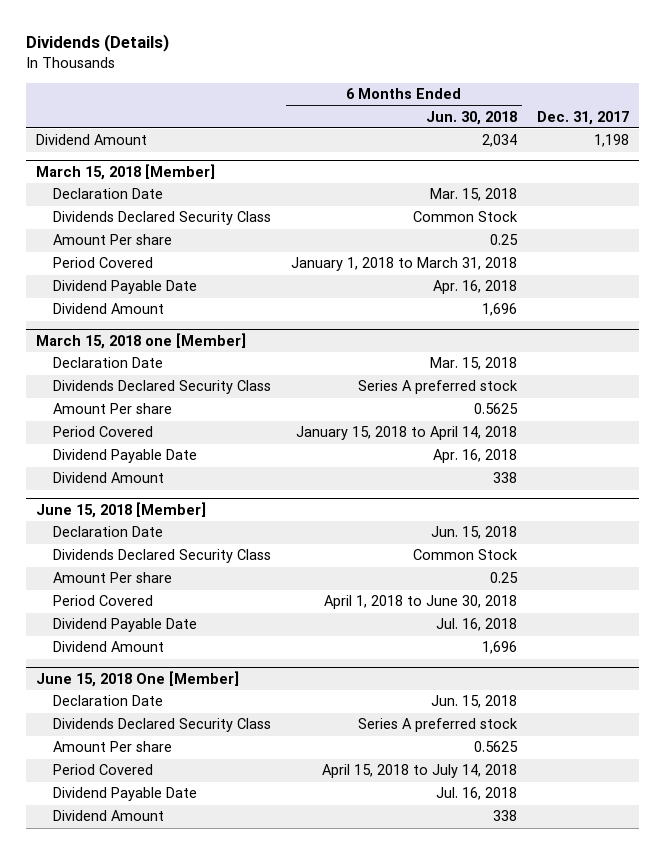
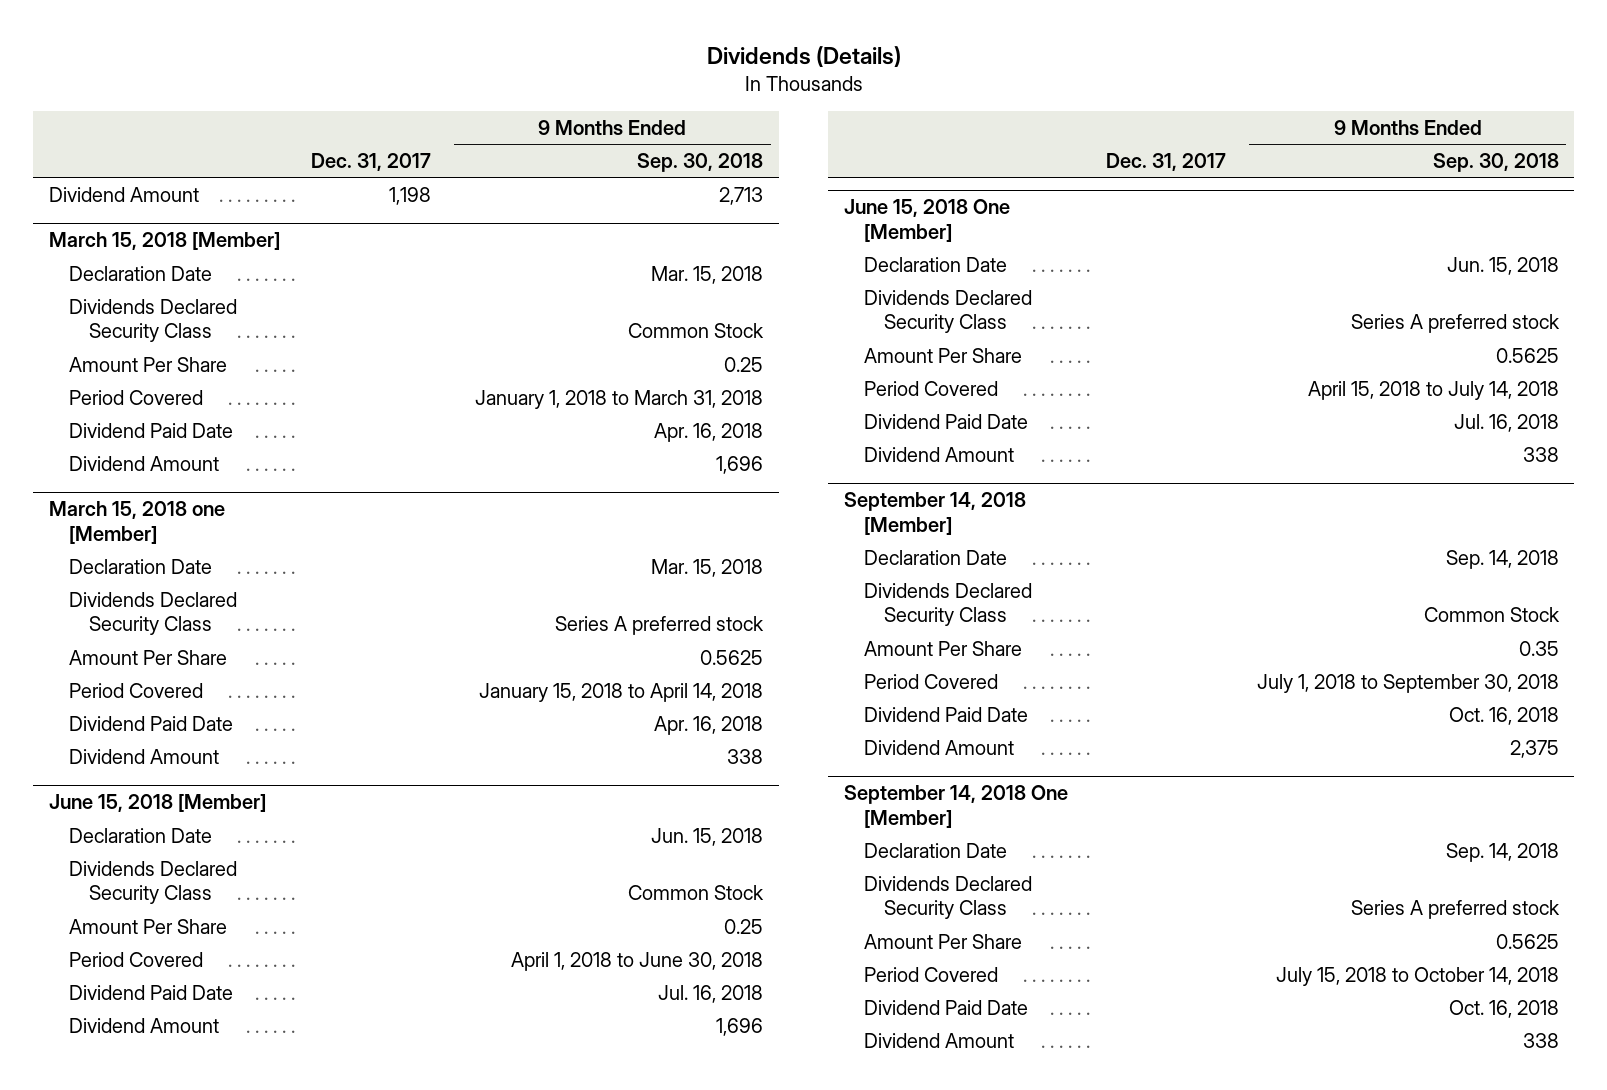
- | 6 Months Ended Jun. 30, 2018 | Dec. 31, 2017
+ | Dec. 31, 2017 | 9 Months Ended Sep. 30, 2018
@ March 15, 2018 [Member]
- Amount Per share | 0.25 |
+ Amount Per Share | | 0.25
- Dividend Payable Date | Apr. 16, 2018 |
+ Dividend Paid Date | | Apr. 16, 2018
@ March 15, 2018 one [Member]
- Amount Per share | 0.5625 |
+ Amount Per Share | | 0.5625
- Dividend Payable Date | Apr. 16, 2018 |
+ Dividend Paid Date | | Apr. 16, 2018
@ June 15, 2018 [Member]
- Amount Per share | 0.25 |
+ Amount Per Share | | 0.25
- Dividend Payable Date | Jul. 16, 2018 |
+ Dividend Paid Date | | Jul. 16, 2018
@ June 15, 2018 One [Member]
- Amount Per share | 0.5625 |
+ Amount Per Share | | 0.5625
- Dividend Payable Date | Jul. 16, 2018 |
+ Dividend Paid Date | | Jul. 16, 2018
+ September 14, 2018 [Member]
+ Declaration Date | | Sep. 14, 2018
+ Dividends Declared Security Class | | Common Stock
+ Amount Per Share | | 0.35
+ Period Covered | | July 1, 2018 to September 30, 2018
+ Dividend Paid Date | | Oct. 16, 2018
+ Dividend Amount | | 2,375
+ September 14, 2018 One [Member]
+ Declaration Date | | Sep. 14, 2018
+ Dividends Declared Security Class | | Series A preferred stock
+ Amount Per Share | | 0.5625
+ Period Covered | | July 15, 2018 to October 14, 2018
+ Dividend Paid Date | | Oct. 16, 2018
+ Dividend Amount | | 338

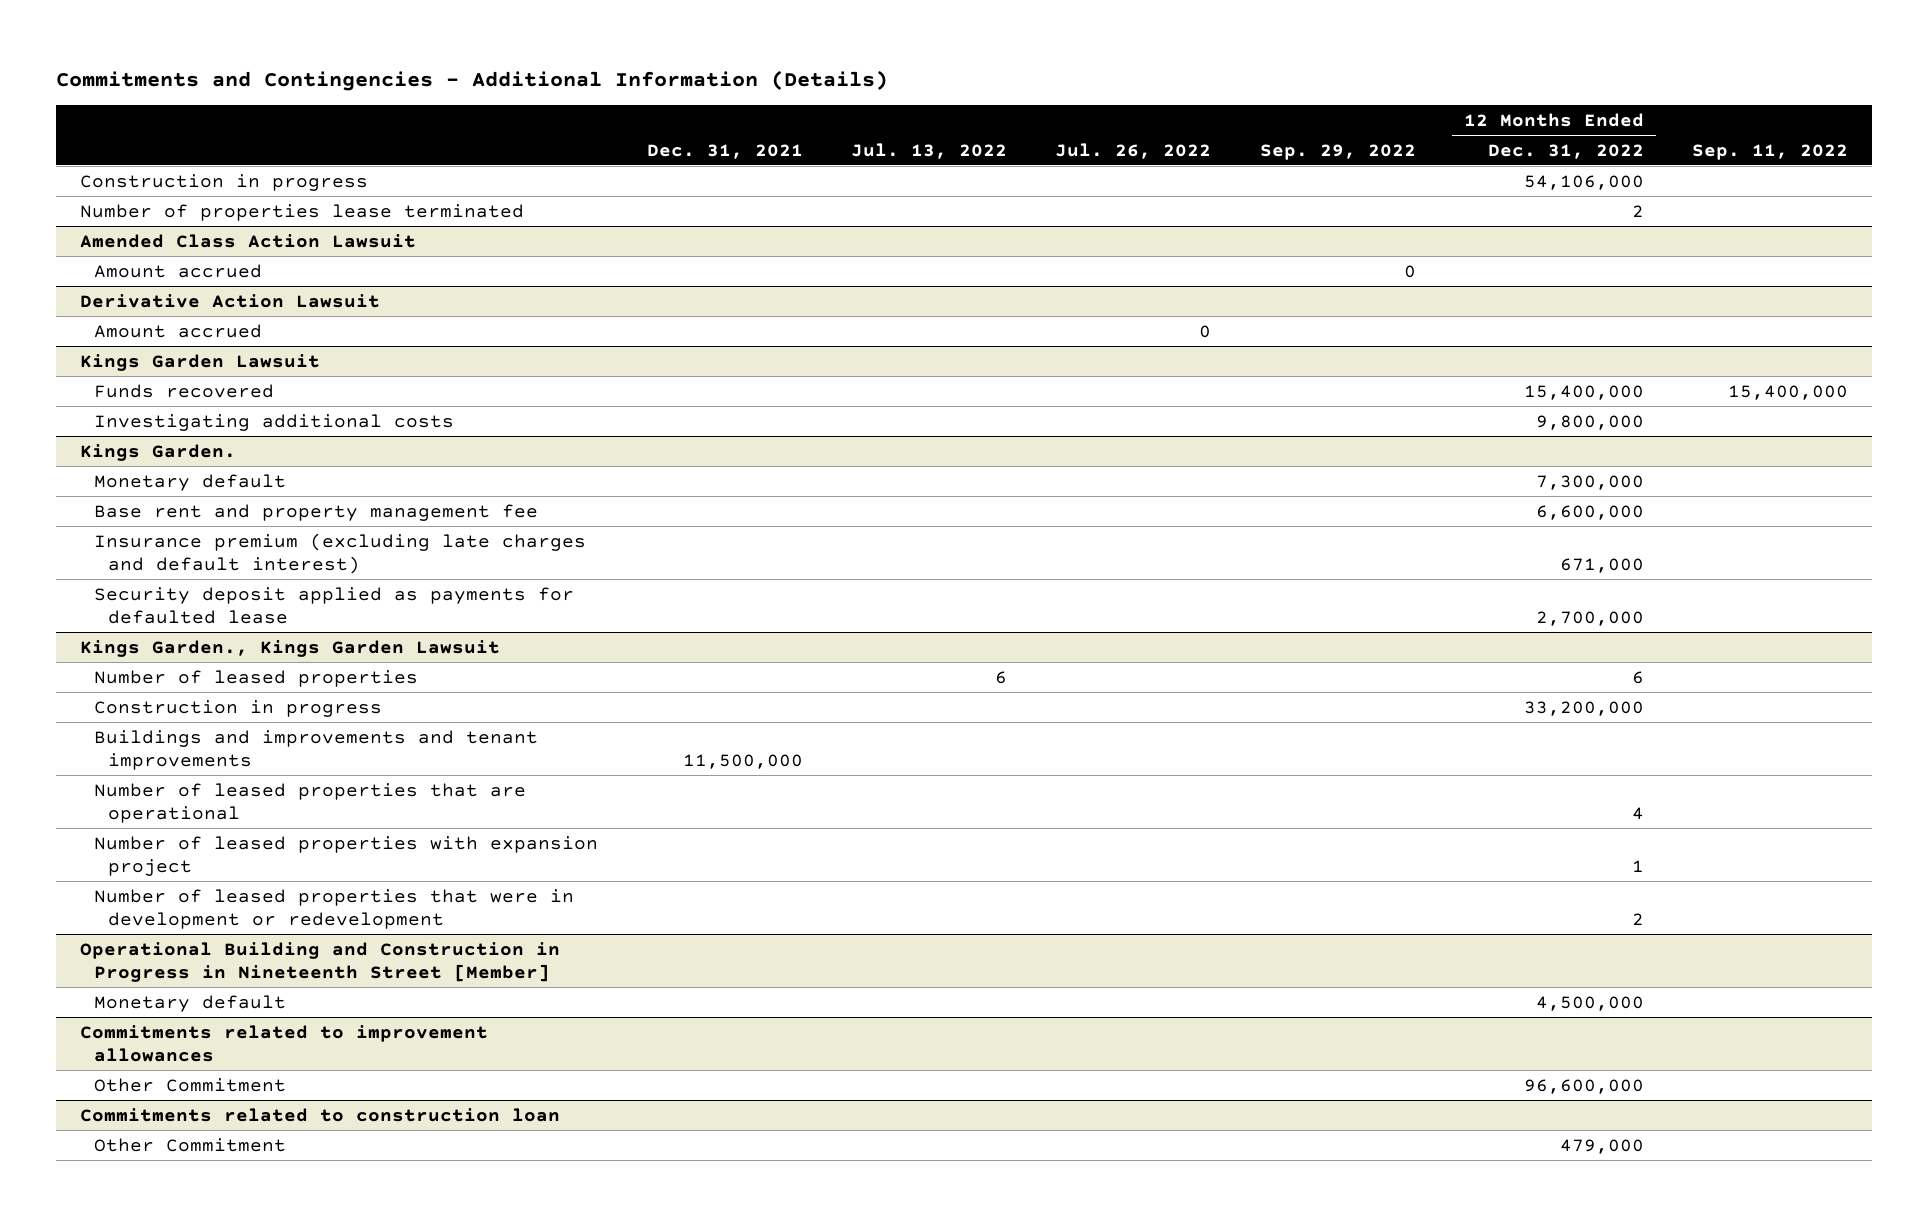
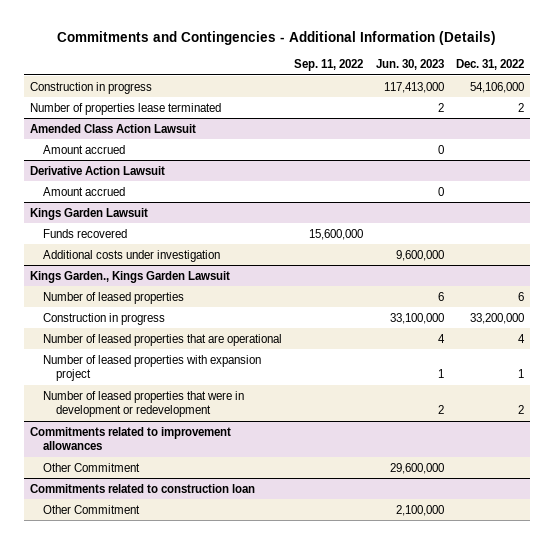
- | Dec. 31, 2021 | Jul. 13, 2022 | Jul. 26, 2022 | Sep. 29, 2022 | 12 Months Ended Dec. 31, 2022 | Sep. 11, 2022
+ | Sep. 11, 2022 | Jun. 30, 2023 | Dec. 31, 2022
@ Kings Garden Lawsuit
- Funds recovered | | | | | 15,400,000 | 15,400,000
- Investigating additional costs | | | | | 9,800,000 |
- Kings Garden.
- Monetary default | | | | | 7,300,000 |
- Base rent and property management fee | | | | | 6,600,000 |
- Insurance premium (excluding late charges and default interest) | | | | | 671,000 |
- Security deposit applied as payments for defaulted lease | | | | | 2,700,000 |
@ Kings Garden Lawsuit
+ Funds recovered | 15,600,000 | |
+ Additional costs under investigation | | 9,600,000 |
@ Kings Garden., Kings Garden Lawsuit
- Buildings and improvements and tenant improvements | 11,500,000 | | | | |
- Operational Building and Construction in Progress in Nineteenth Street [Member]
- Monetary default | | | | | 4,500,000 |

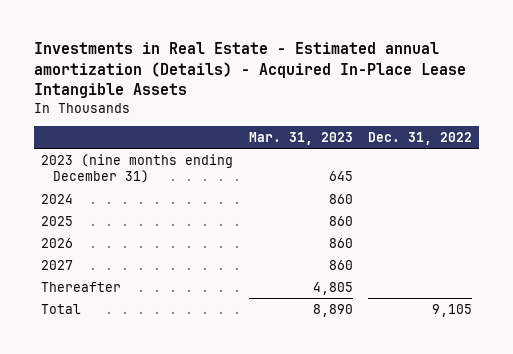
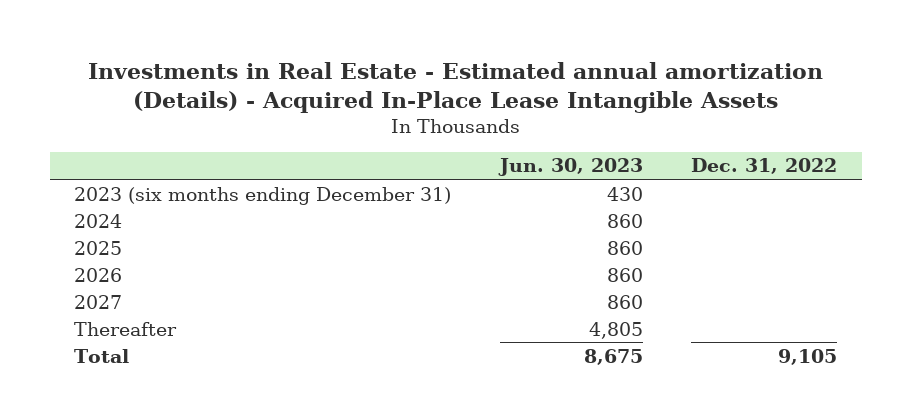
- | Mar. 31, 2023 | Dec. 31, 2022
+ | Jun. 30, 2023 | Dec. 31, 2022
- 2023 (nine months ending December 31) | 645 |
+ 2023 (six months ending December 31) | 430 |

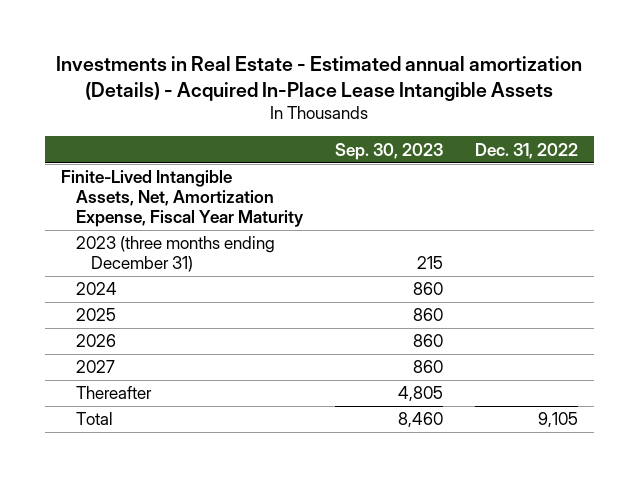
- | Jun. 30, 2023 | Dec. 31, 2022
+ | Sep. 30, 2023 | Dec. 31, 2022
- 2023 (six months ending December 31) | 430 |
+ Finite-Lived Intangible Assets, Net, Amortization Expense, Fiscal Year Maturity
+ 2023 (three months ending December 31) | 215 |

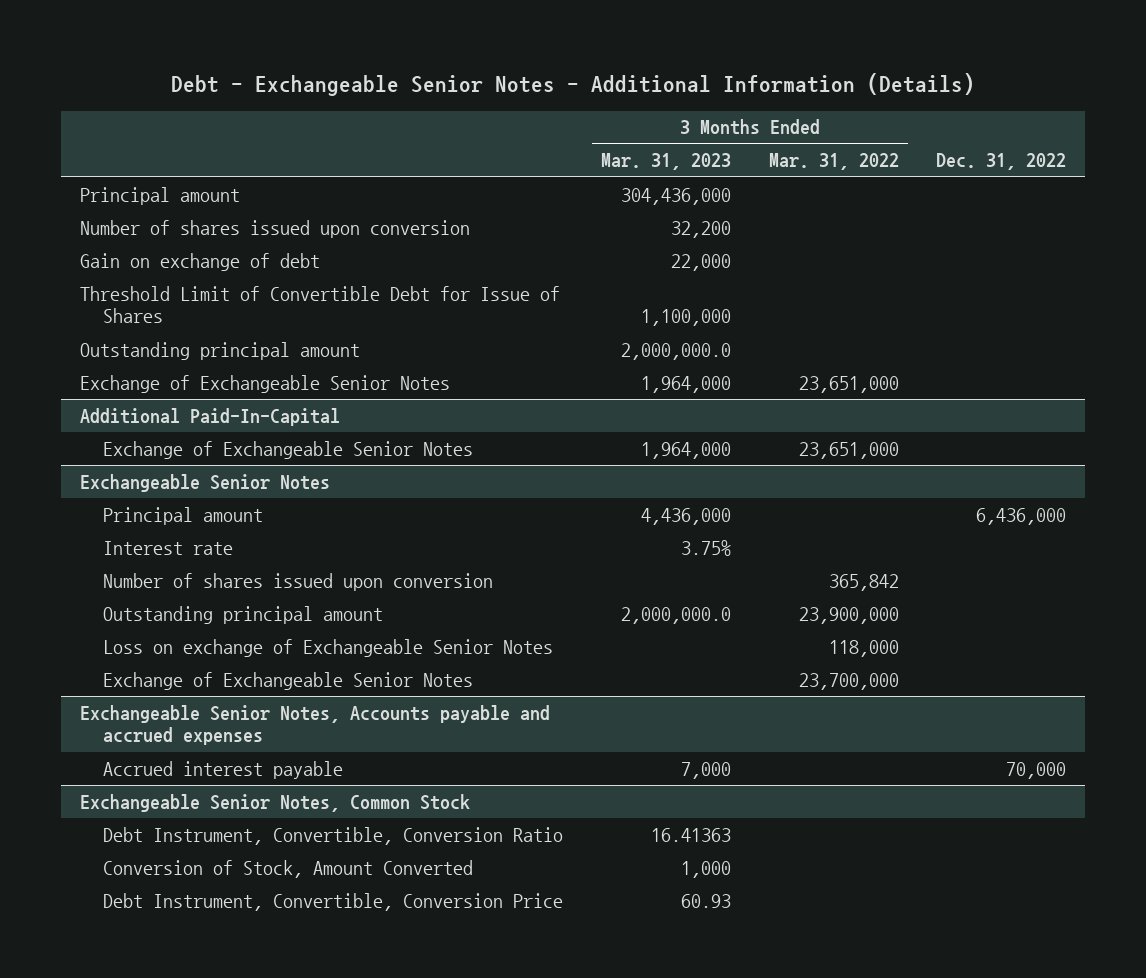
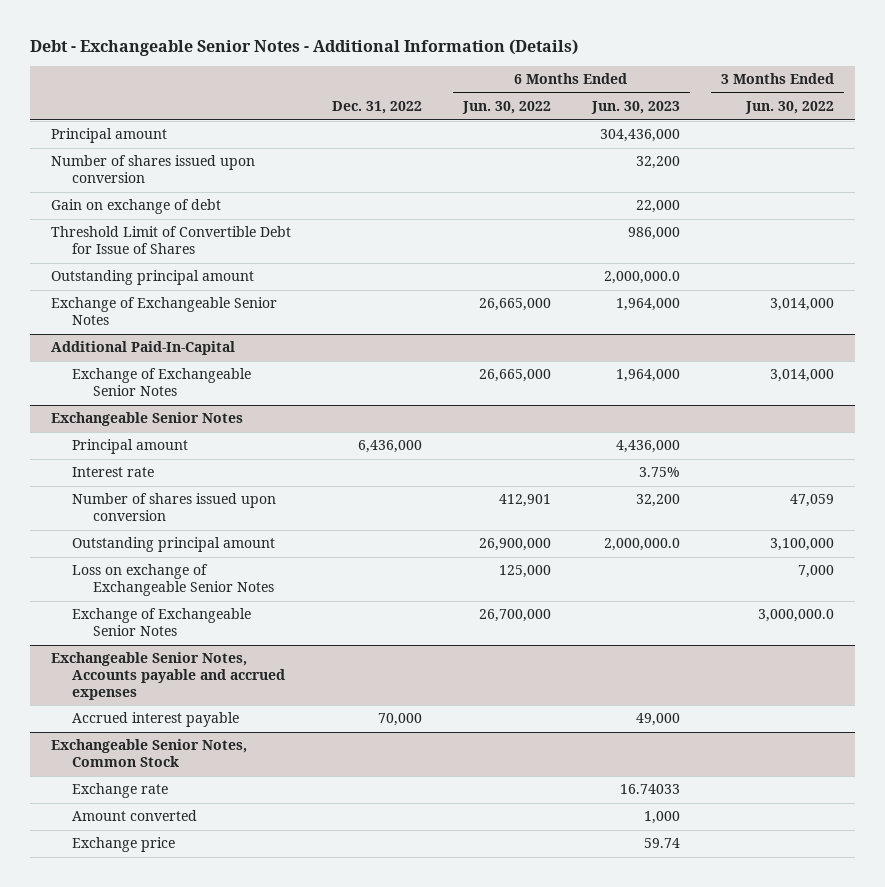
- | 3 Months Ended Mar. 31, 2023 | 3 Months Ended Mar. 31, 2022 | Dec. 31, 2022
+ | Dec. 31, 2022 | 6 Months Ended Jun. 30, 2022 | 6 Months Ended Jun. 30, 2023 | 3 Months Ended Jun. 30, 2022
@ Exchangeable Senior Notes, Common Stock
- Debt Instrument, Convertible, Conversion Ratio | 16.41363 | |
- Conversion of Stock, Amount Converted | 1,000 | |
- Debt Instrument, Convertible, Conversion Price | 60.93 | |
+ Exchange rate | | | 16.74033 |
+ Amount converted | | | 1,000 |
+ Exchange price | | | 59.74 |

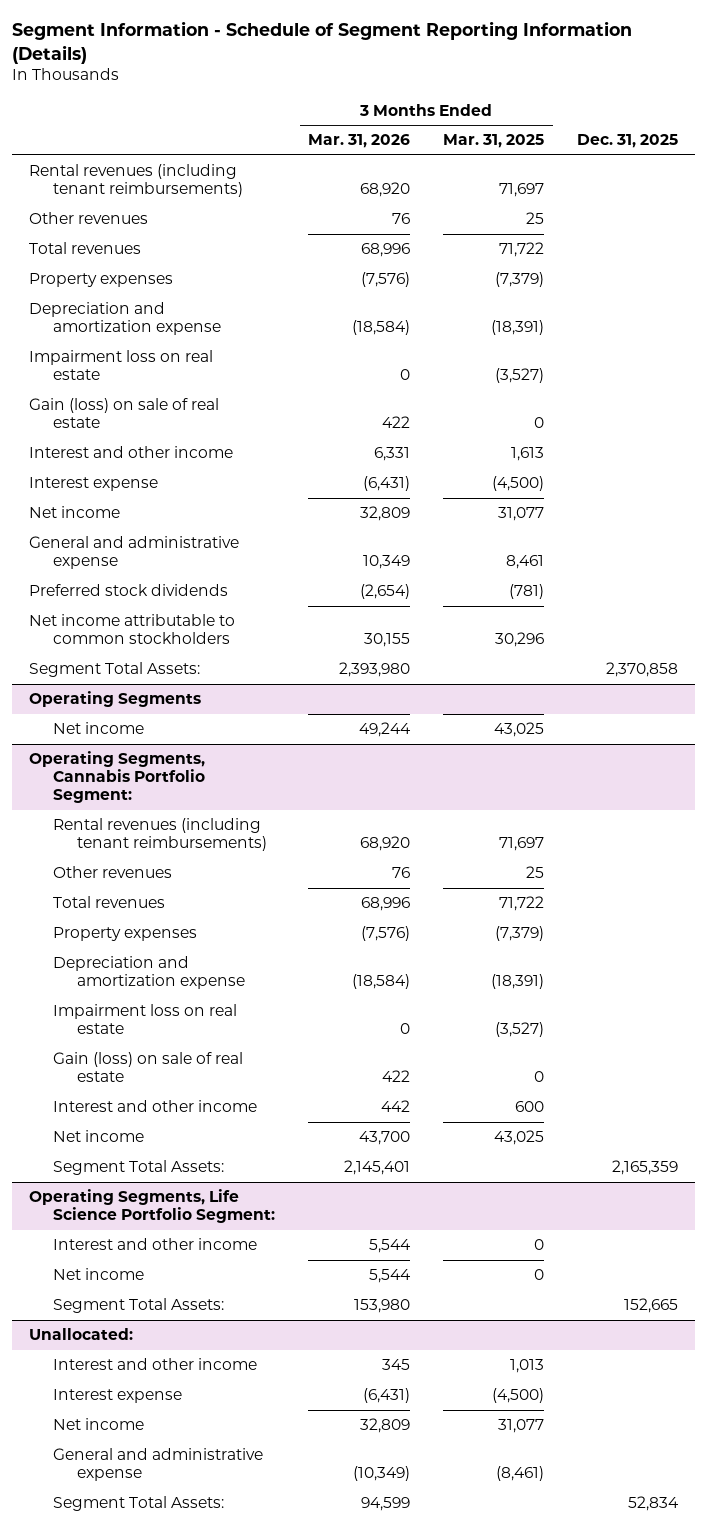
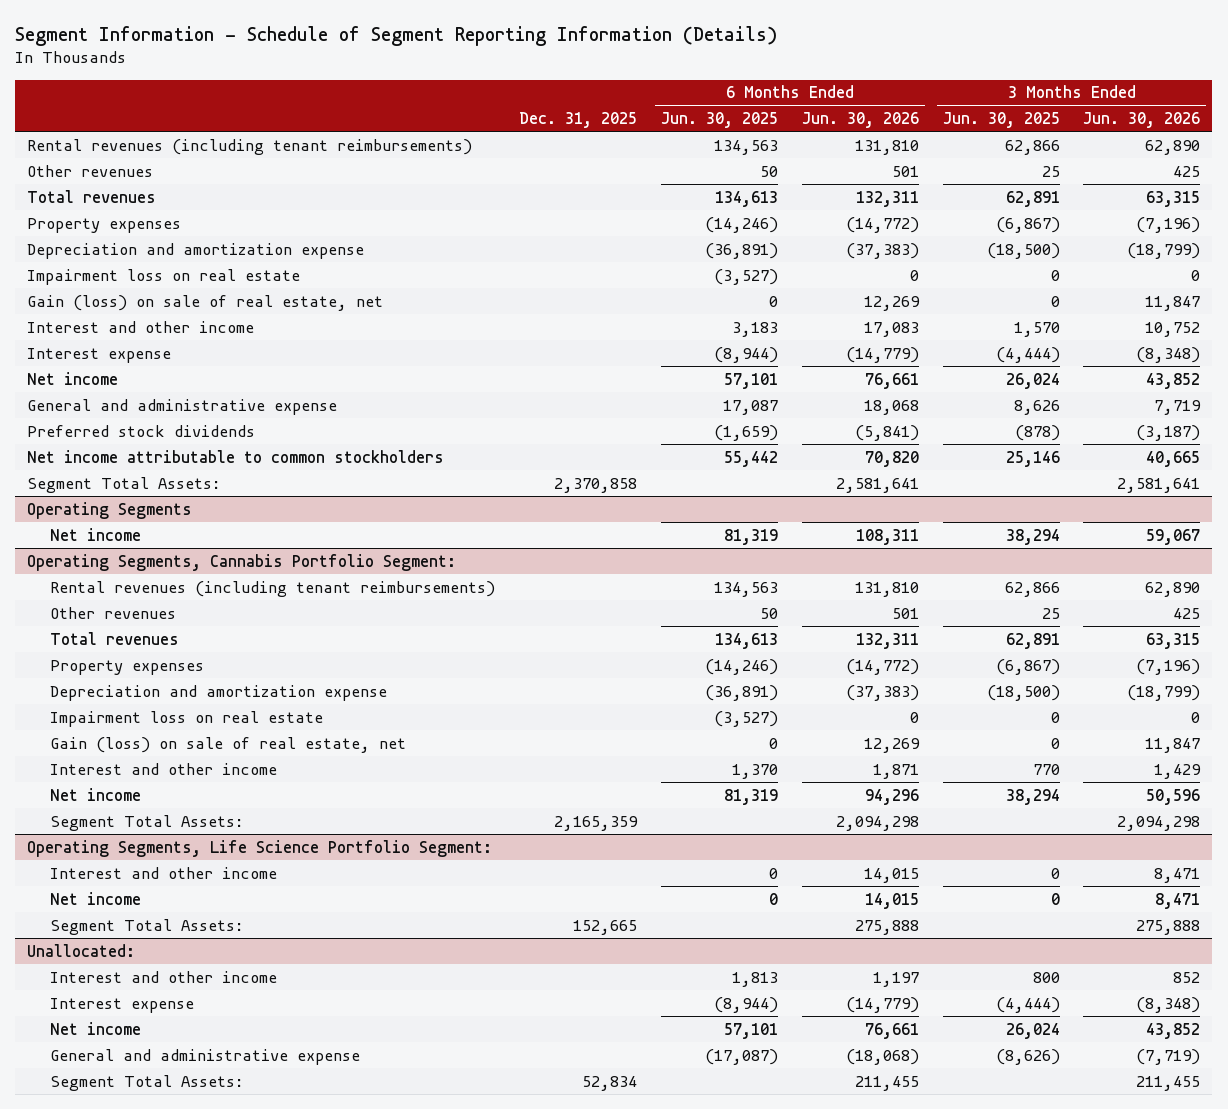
- | 3 Months Ended Mar. 31, 2026 | 3 Months Ended Mar. 31, 2025 | Dec. 31, 2025
+ | Dec. 31, 2025 | 6 Months Ended Jun. 30, 2025 | 6 Months Ended Jun. 30, 2026 | 3 Months Ended Jun. 30, 2025 | 3 Months Ended Jun. 30, 2026
- Gain (loss) on sale of real estate | 422 | 0 |
+ Gain (loss) on sale of real estate, net | | 0 | 12,269 | 0 | 11,847
@ Operating Segments, Cannabis Portfolio Segment:
- Gain (loss) on sale of real estate | 422 | 0 |
+ Gain (loss) on sale of real estate, net | | 0 | 12,269 | 0 | 11,847

